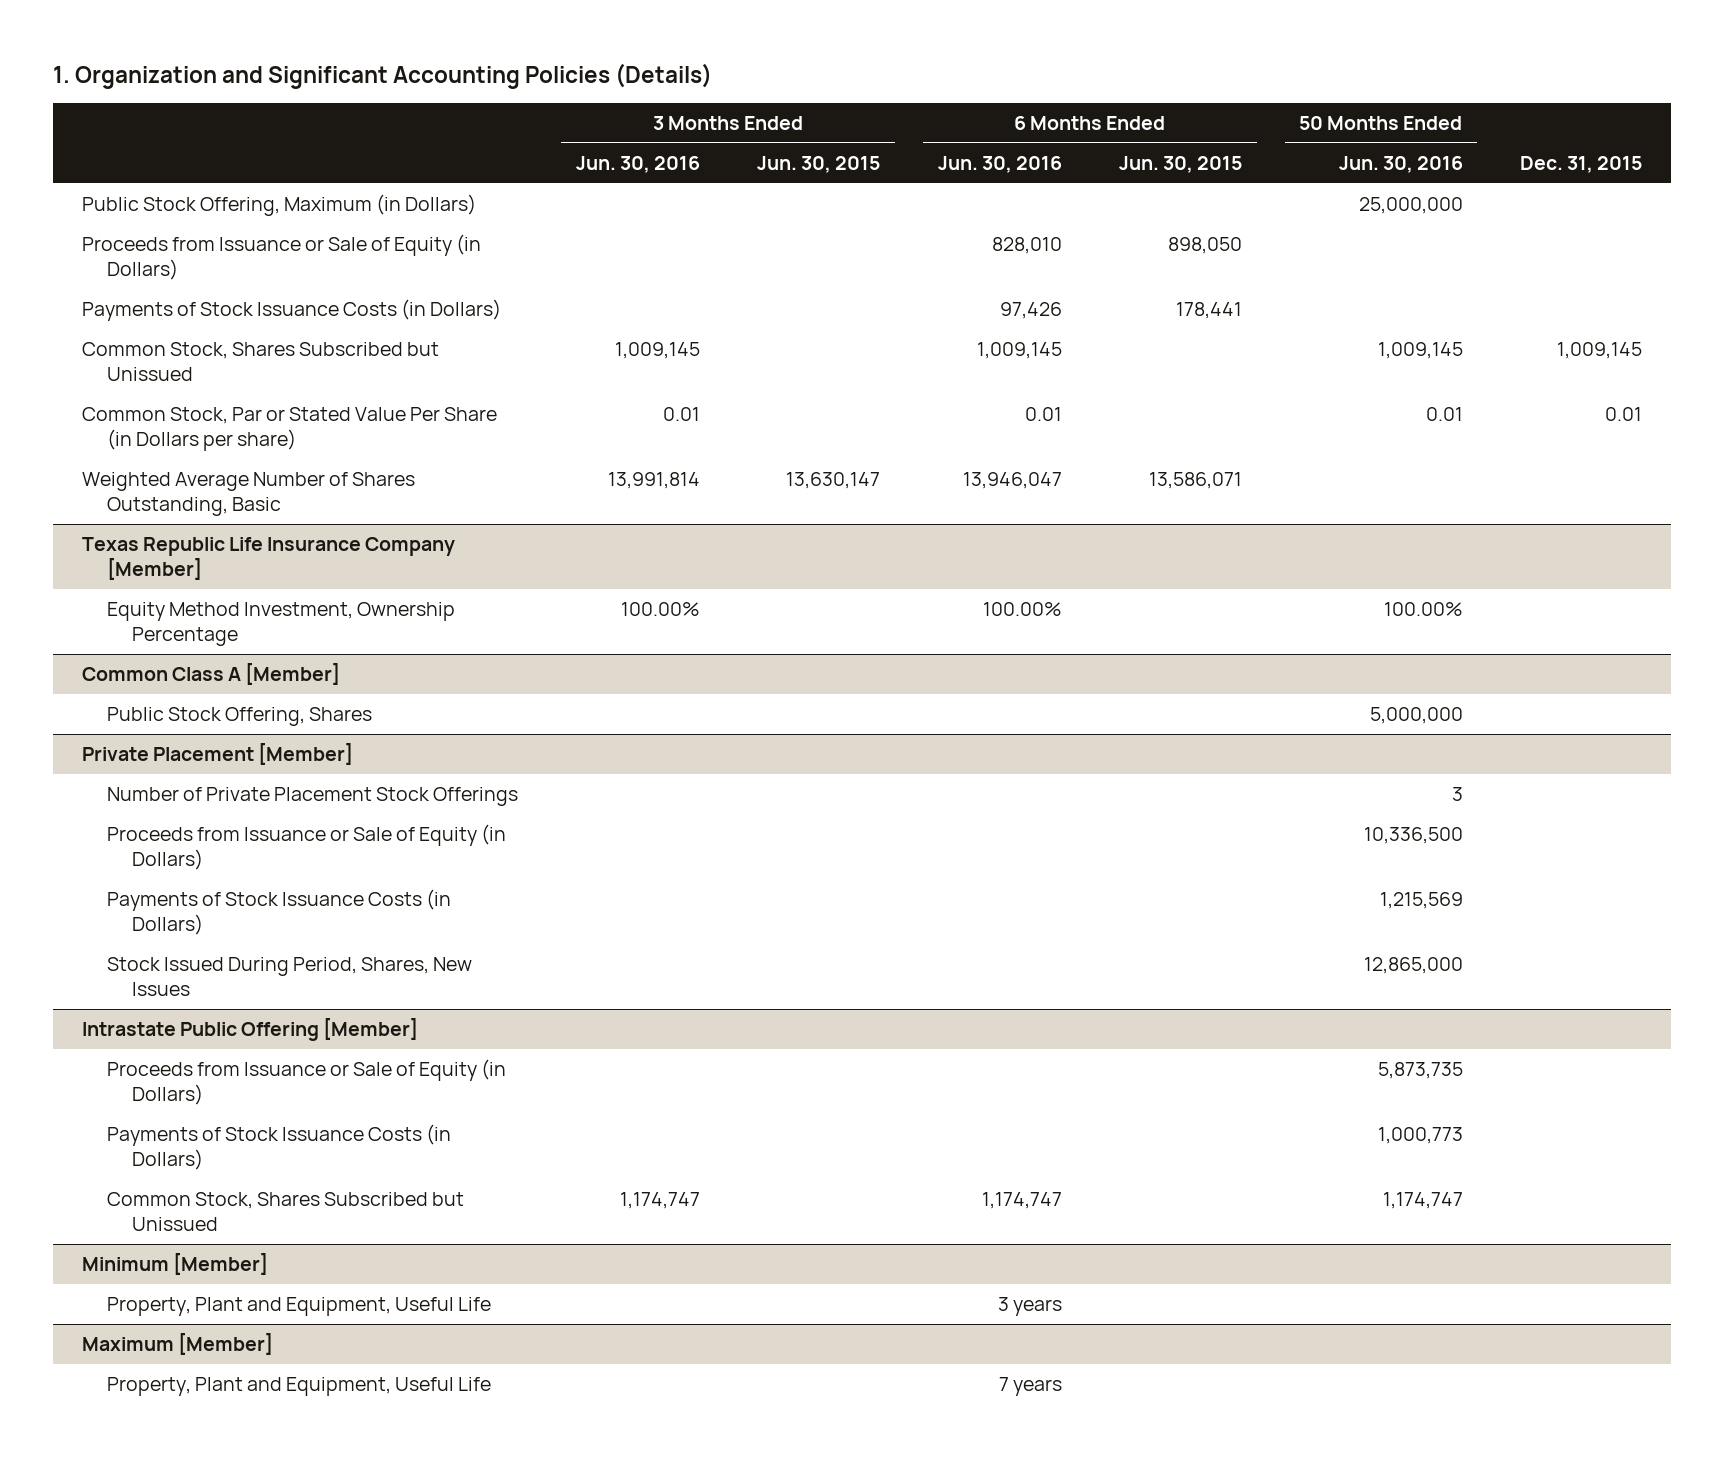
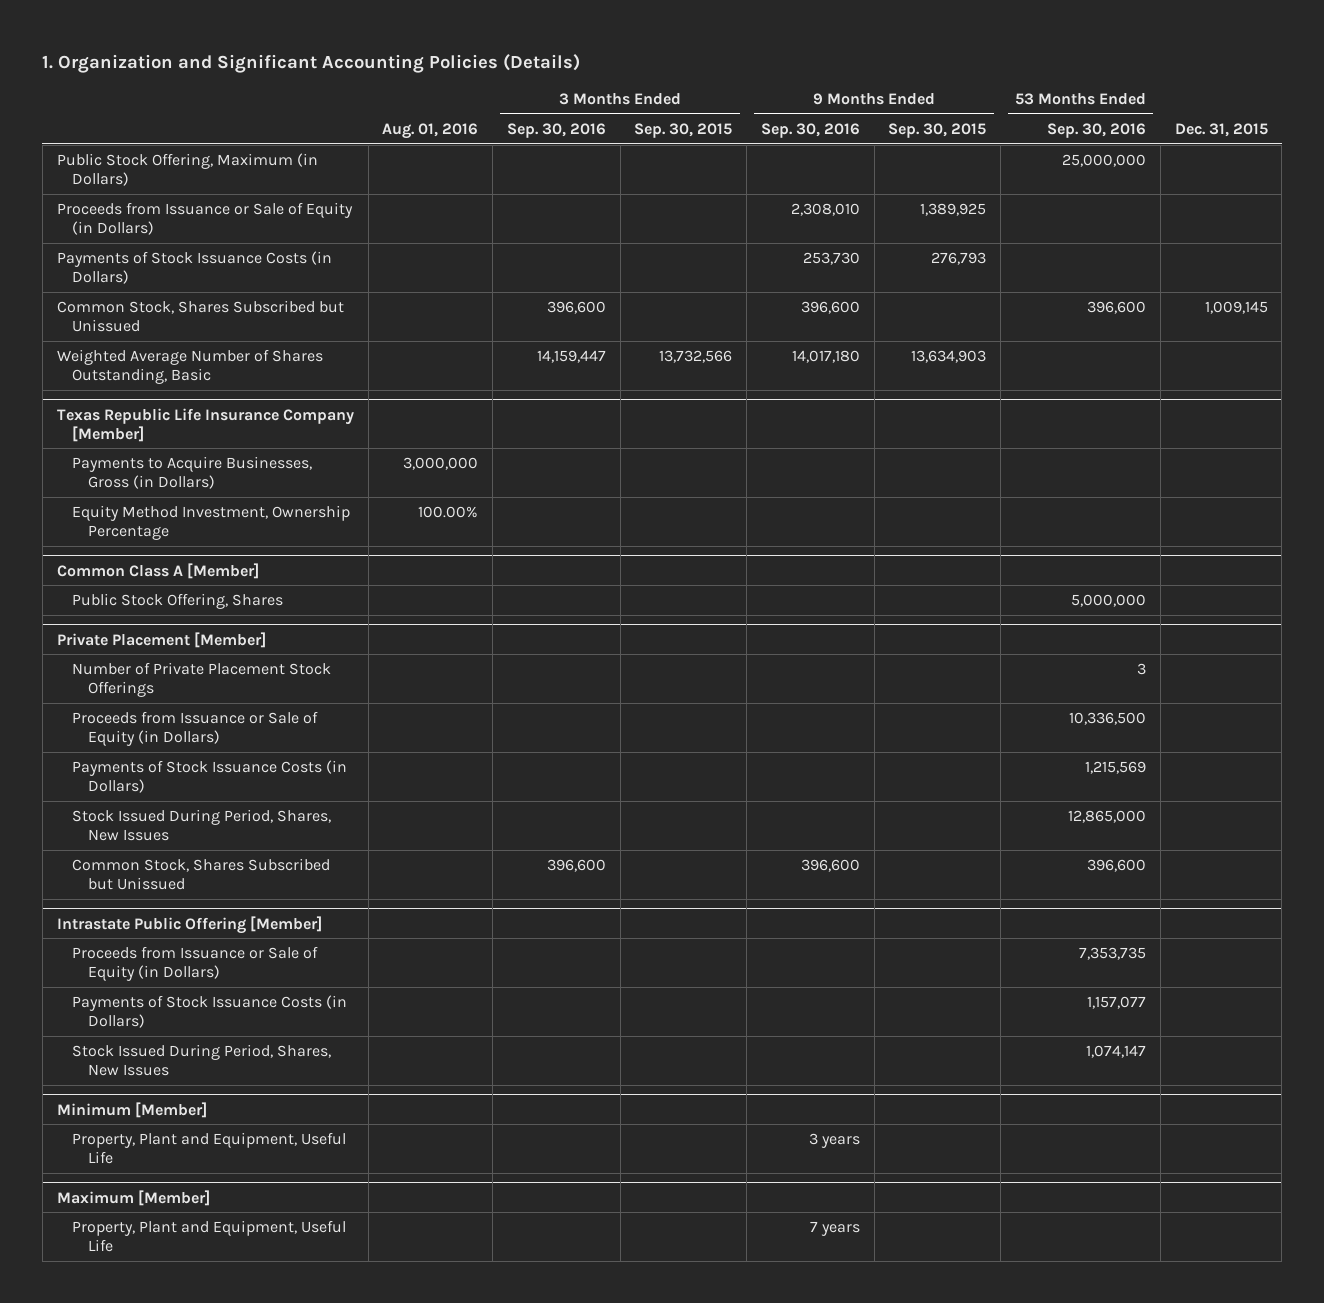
- | 3 Months Ended Jun. 30, 2016 | 3 Months Ended Jun. 30, 2015 | 6 Months Ended Jun. 30, 2016 | 6 Months Ended Jun. 30, 2015 | 50 Months Ended Jun. 30, 2016 | Dec. 31, 2015
+ | Aug. 01, 2016 | 3 Months Ended Sep. 30, 2016 | 3 Months Ended Sep. 30, 2015 | 9 Months Ended Sep. 30, 2016 | 9 Months Ended Sep. 30, 2015 | 53 Months Ended Sep. 30, 2016 | Dec. 31, 2015
- Common Stock, Par or Stated Value Per Share (in Dollars per share) | 0.01 | | 0.01 | | 0.01 | 0.01
@ Texas Republic Life Insurance Company [Member]
+ Payments to Acquire Businesses, Gross (in Dollars) | 3,000,000 | | | | | |
@ Private Placement [Member]
+ Common Stock, Shares Subscribed but Unissued | | 396,600 | | 396,600 | | 396,600 |
@ Intrastate Public Offering [Member]
- Common Stock, Shares Subscribed but Unissued | 1,174,747 | | 1,174,747 | | 1,174,747 |
+ Stock Issued During Period, Shares, New Issues | | | | | | 1,074,147 |

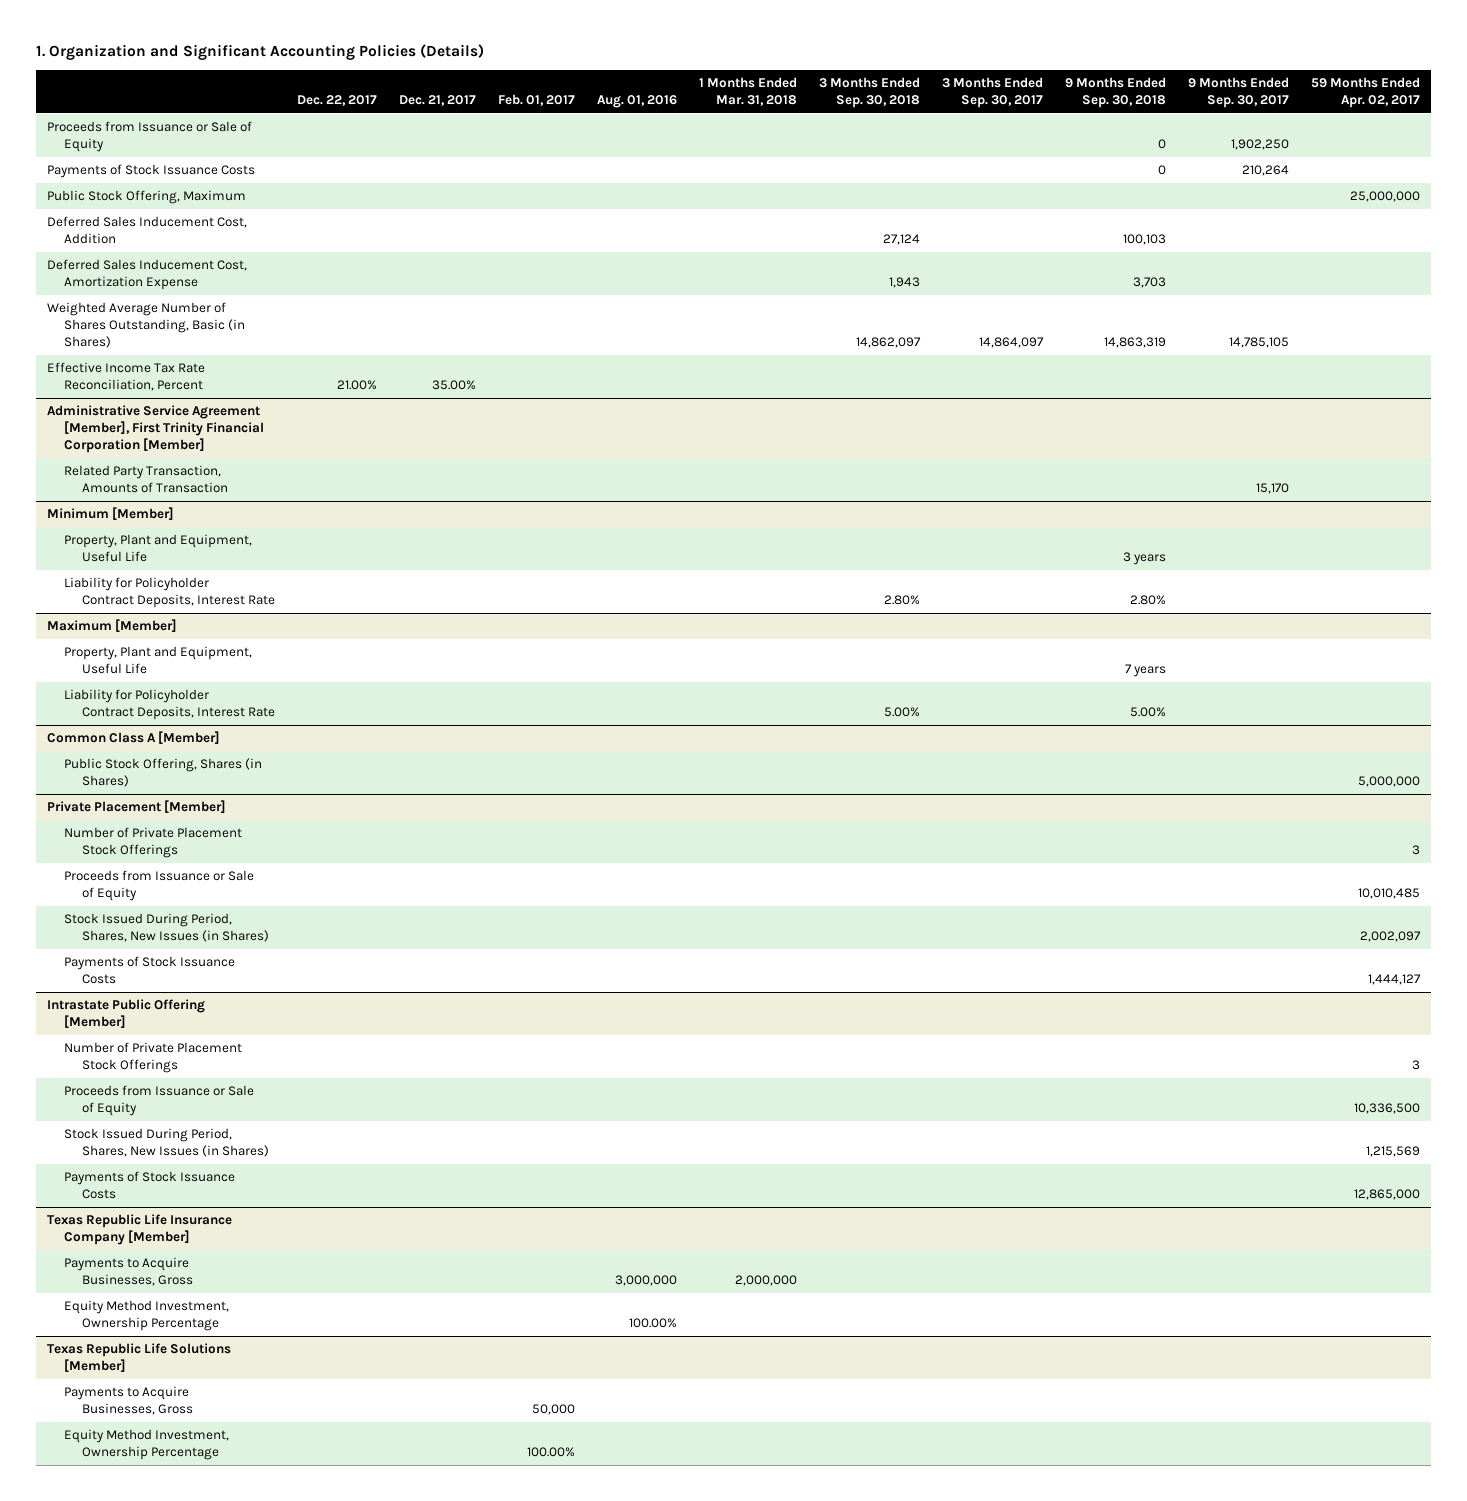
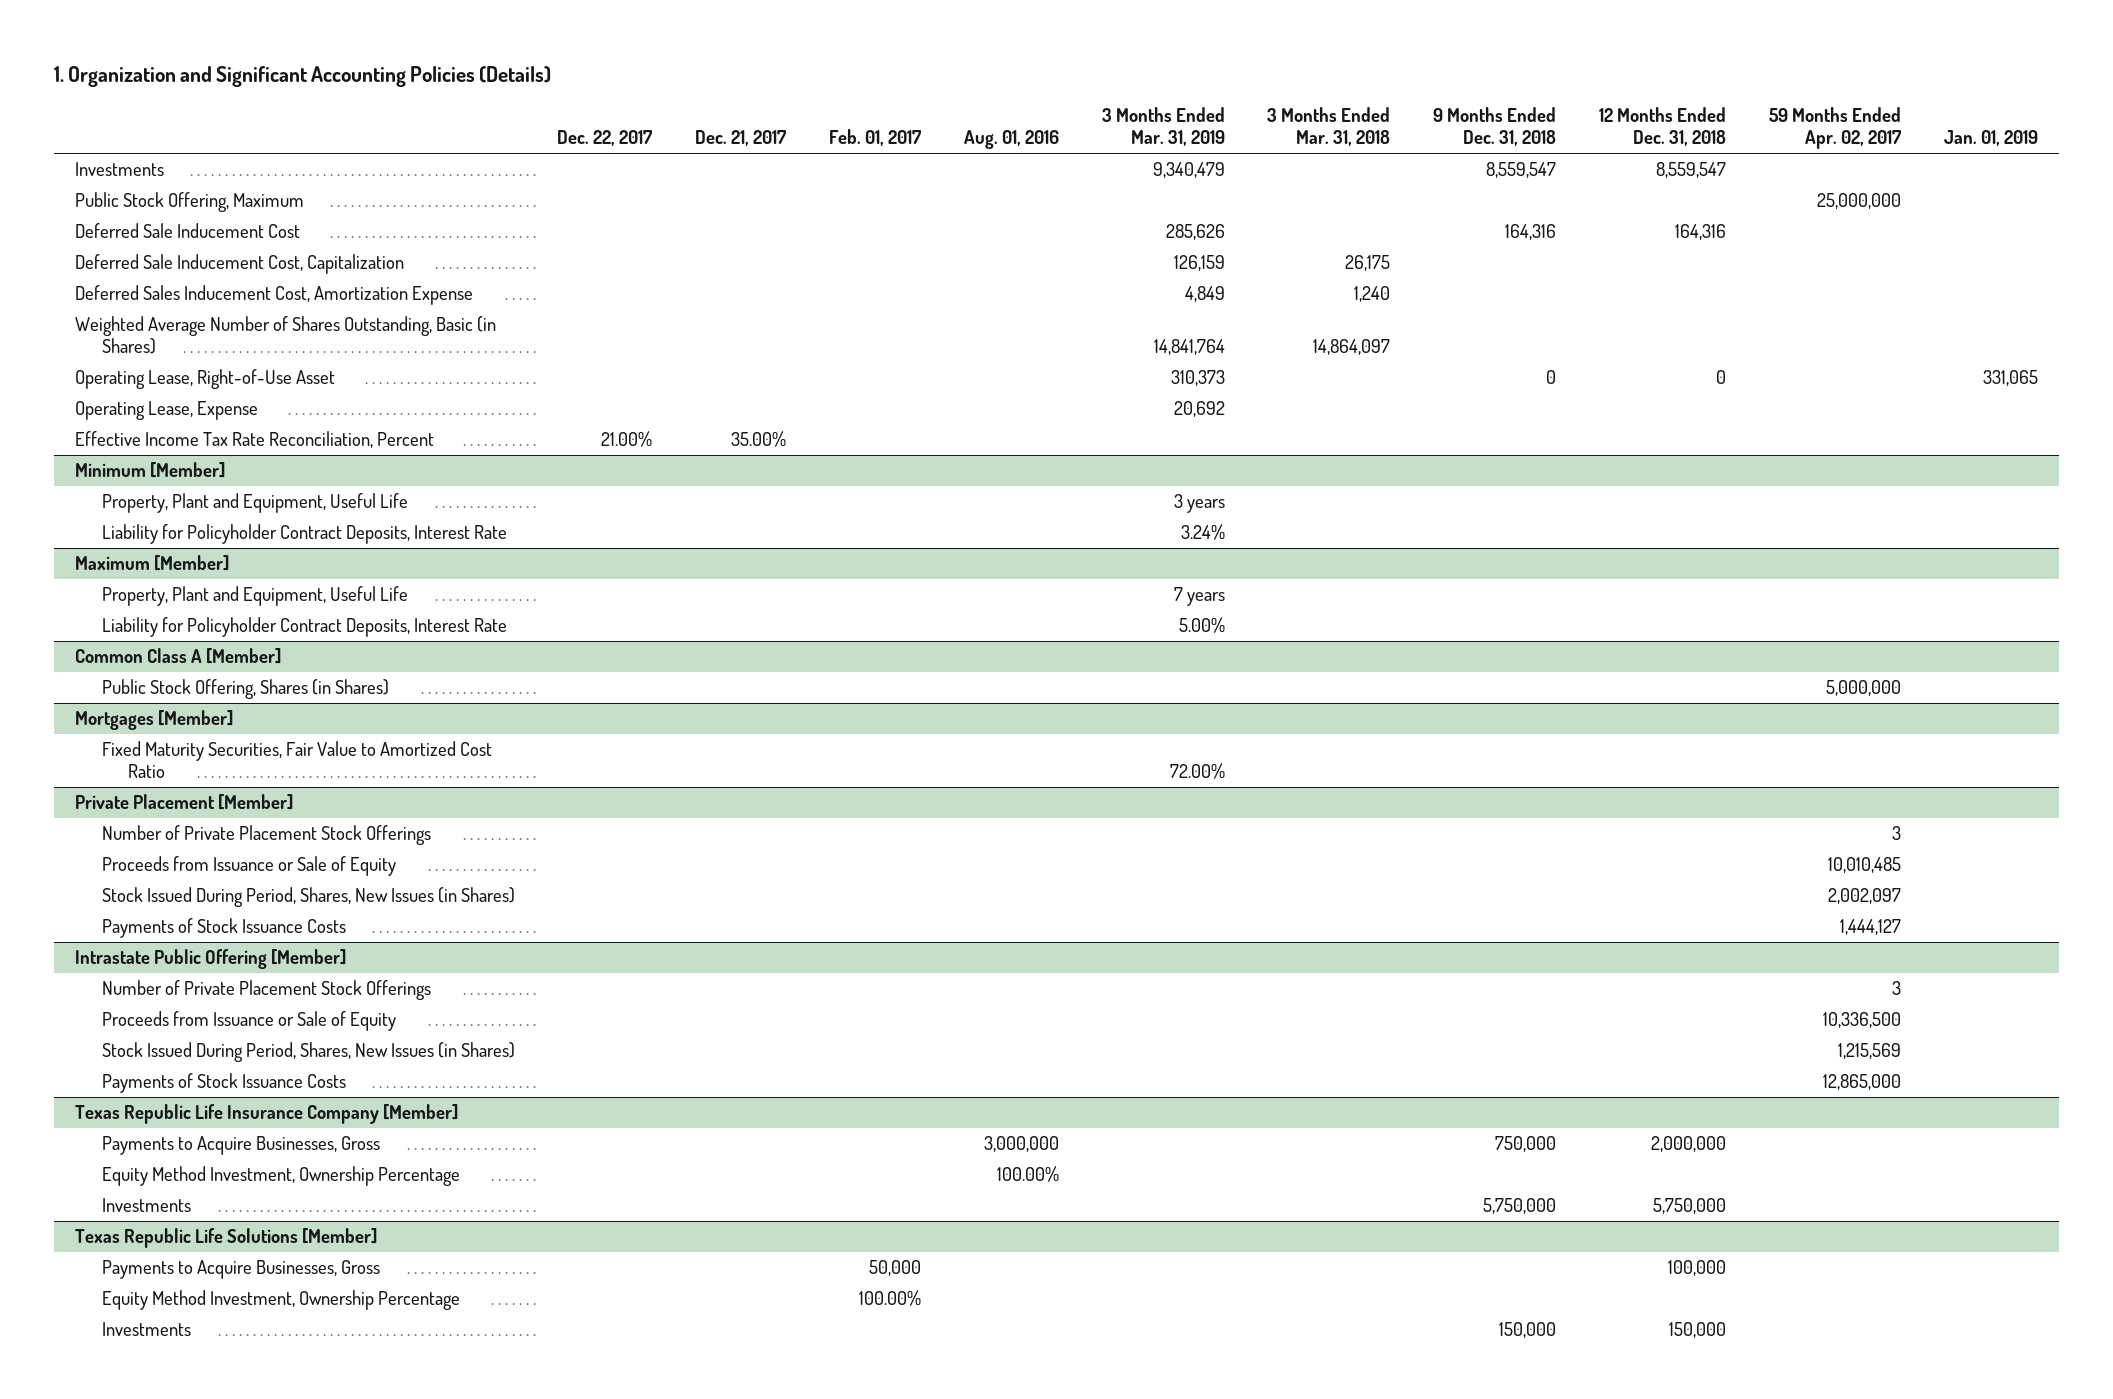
- | Dec. 22, 2017 | Dec. 21, 2017 | Feb. 01, 2017 | Aug. 01, 2016 | 1 Months Ended Mar. 31, 2018 | 3 Months Ended Sep. 30, 2018 | 3 Months Ended Sep. 30, 2017 | 9 Months Ended Sep. 30, 2018 | 9 Months Ended Sep. 30, 2017 | 59 Months Ended Apr. 02, 2017
+ | Dec. 22, 2017 | Dec. 21, 2017 | Feb. 01, 2017 | Aug. 01, 2016 | 3 Months Ended Mar. 31, 2019 | 3 Months Ended Mar. 31, 2018 | 9 Months Ended Dec. 31, 2018 | 12 Months Ended Dec. 31, 2018 | 59 Months Ended Apr. 02, 2017 | Jan. 01, 2019
- Proceeds from Issuance or Sale of Equity | | | | | | | | 0 | 1,902,250 |
- Payments of Stock Issuance Costs | | | | | | | | 0 | 210,264 |
+ Investments | | | | | 9,340,479 | | 8,559,547 | 8,559,547 | |
- Deferred Sales Inducement Cost, Addition | | | | | | 27,124 | | 100,103 | |
+ Deferred Sale Inducement Cost | | | | | 285,626 | | 164,316 | 164,316 | |
+ Deferred Sale Inducement Cost, Capitalization | | | | | 126,159 | 26,175 | | | |
+ Operating Lease, Right-of-Use Asset | | | | | 310,373 | | 0 | 0 | | 331,065
+ Operating Lease, Expense | | | | | 20,692 | | | | |
- Administrative Service Agreement [Member], First Trinity Financial Corporation [Member]
- Related Party Transaction, Amounts of Transaction | | | | | | | | | 15,170 |
+ Mortgages [Member]
+ Fixed Maturity Securities, Fair Value to Amortized Cost Ratio | | | | | 72.00% | | | | |
@ Texas Republic Life Insurance Company [Member]
+ Investments | | | | | | | 5,750,000 | 5,750,000 | |
@ Texas Republic Life Solutions [Member]
+ Investments | | | | | | | 150,000 | 150,000 | |

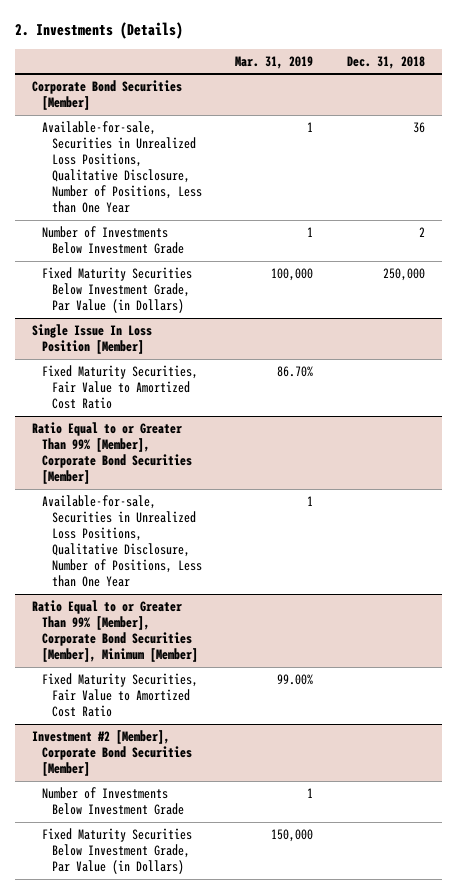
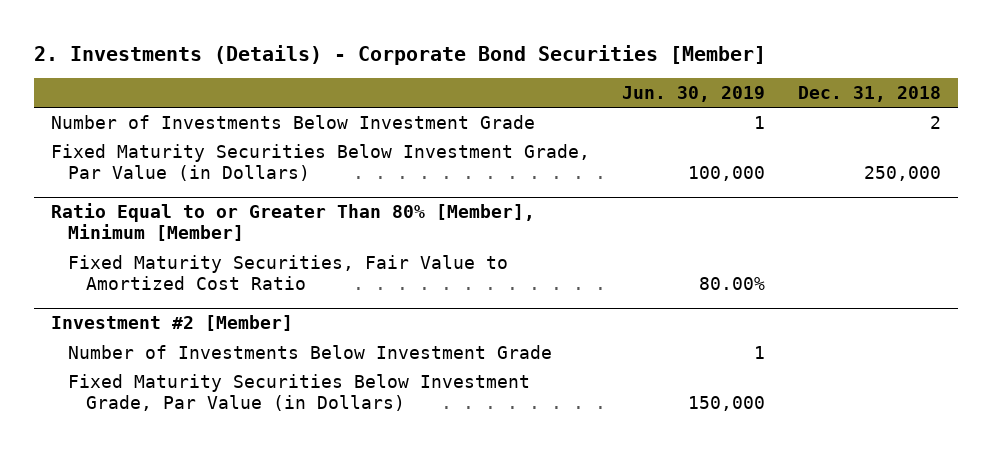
- 2. Investments (Details)
+ 2. Investments (Details) - Corporate Bond Securities [Member]
- | Mar. 31, 2019 | Dec. 31, 2018
+ | Jun. 30, 2019 | Dec. 31, 2018
- Corporate Bond Securities [Member]
- Available-for-sale, Securities in Unrealized Loss Positions, Qualitative Disclosure, Number of Positions, Less than One Year | 1 | 36
- Single Issue In Loss Position [Member]
- Fixed Maturity Securities, Fair Value to Amortized Cost Ratio | 86.70% |
- Ratio Equal to or Greater Than 99% [Member], Corporate Bond Securities [Member]
- Available-for-sale, Securities in Unrealized Loss Positions, Qualitative Disclosure, Number of Positions, Less than One Year | 1 |
- Ratio Equal to or Greater Than 99% [Member], Corporate Bond Securities [Member], Minimum [Member]
+ Ratio Equal to or Greater Than 80% [Member], Minimum [Member]
- Investment #2 [Member], Corporate Bond Securities [Member]
+ Investment #2 [Member]

